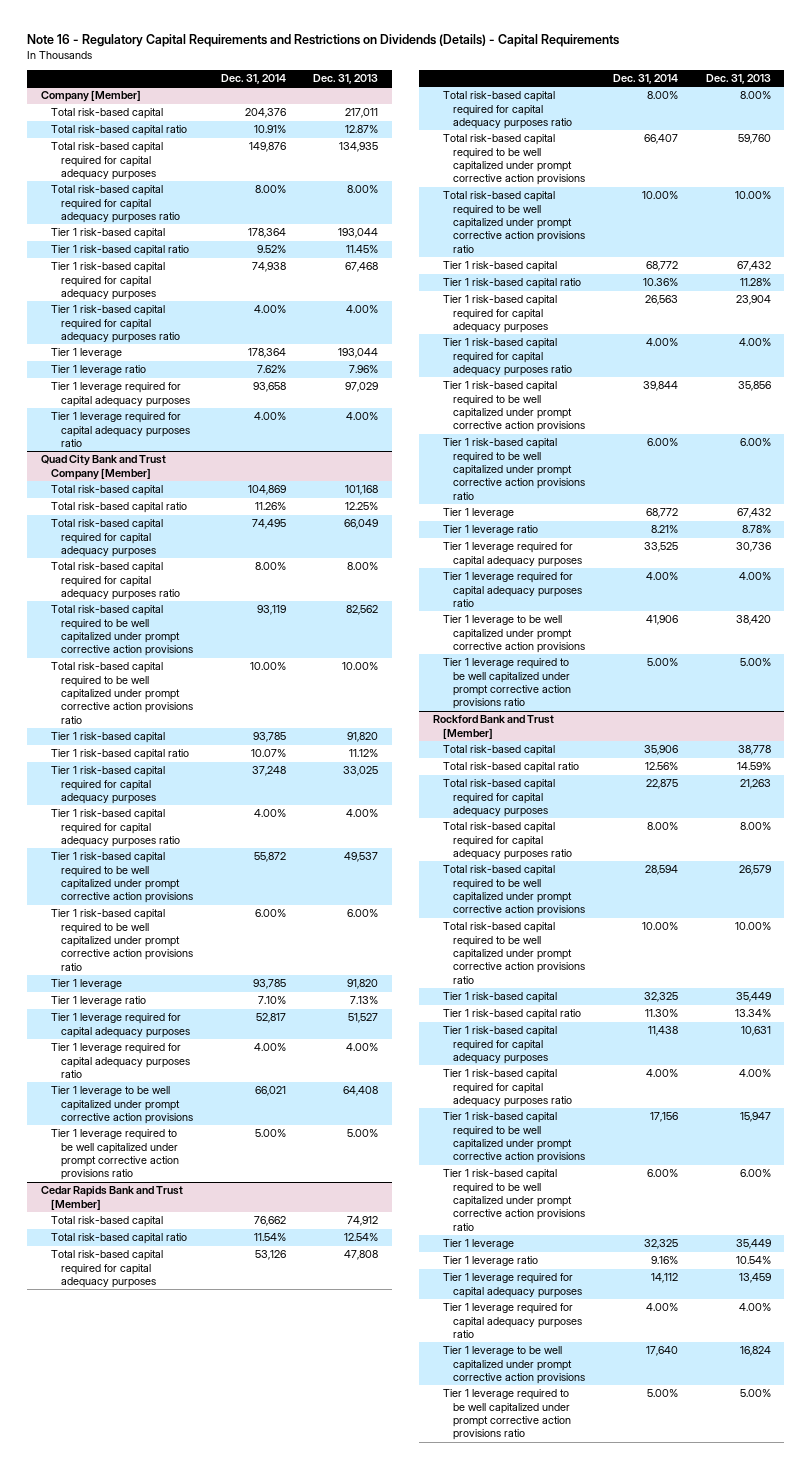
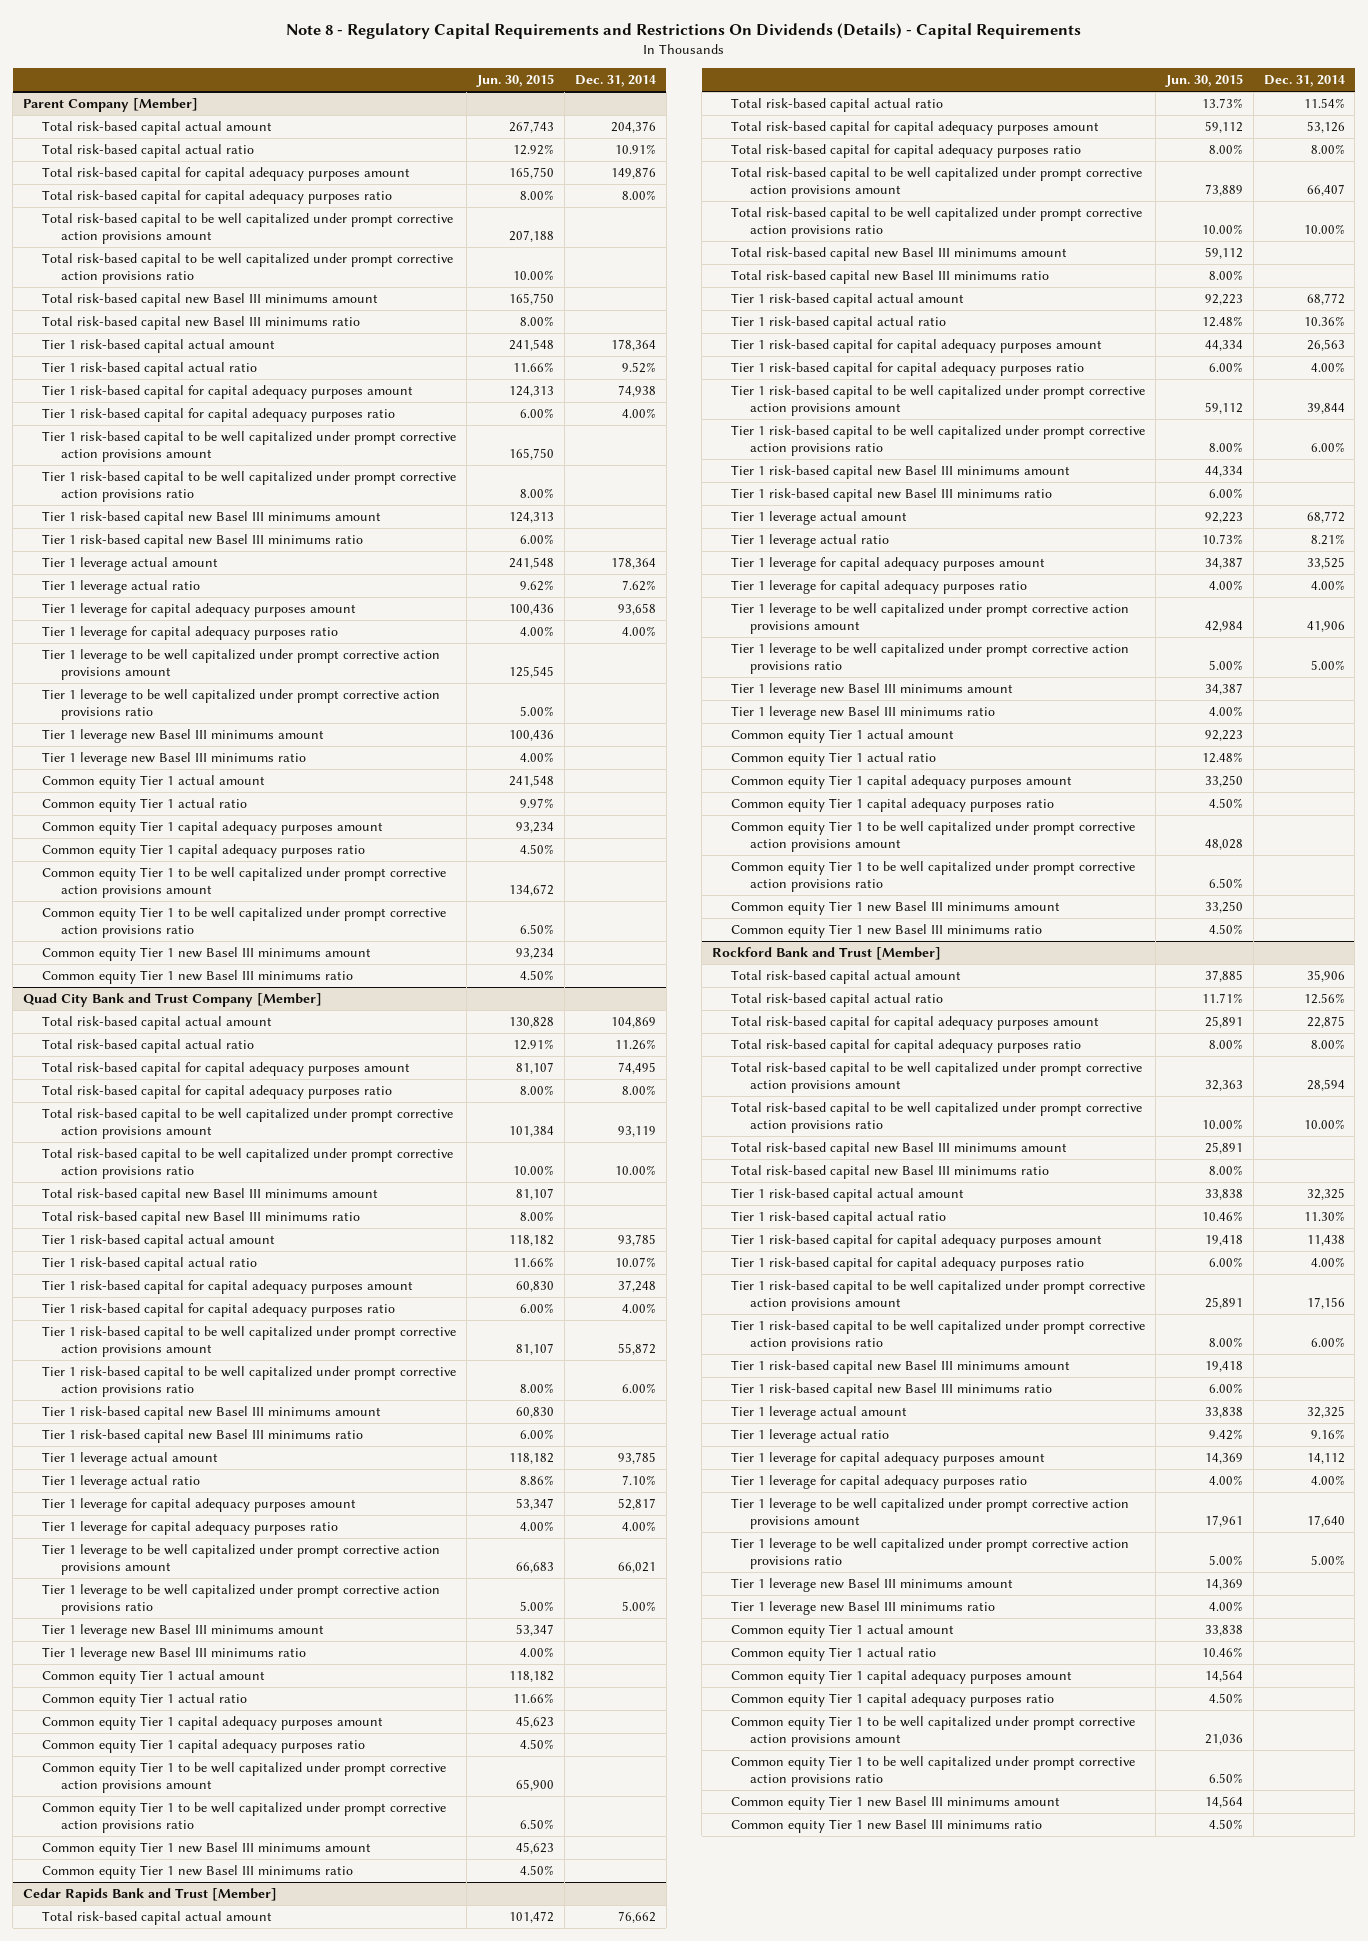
- Note 16 - Regulatory Capital Requirements and Restrictions on Dividends (Details) - Capital Requirements
+ Note 8 - Regulatory Capital Requirements and Restrictions On Dividends (Details) - Capital Requirements
- | Dec. 31, 2014 | Dec. 31, 2013
+ | Jun. 30, 2015 | Dec. 31, 2014
- Company [Member]
- Total risk-based capital | 204,376 | 217,011
- Total risk-based capital ratio | 10.91% | 12.87%
- Total risk-based capital required for capital adequacy purposes | 149,876 | 134,935
- Total risk-based capital required for capital adequacy purposes ratio | 8.00% | 8.00%
- Tier 1 risk-based capital | 178,364 | 193,044
- Tier 1 risk-based capital ratio | 9.52% | 11.45%
- Tier 1 risk-based capital required for capital adequacy purposes | 74,938 | 67,468
- Tier 1 risk-based capital required for capital adequacy purposes ratio | 4.00% | 4.00%
- Tier 1 leverage | 178,364 | 193,044
- Tier 1 leverage ratio | 7.62% | 7.96%
- Tier 1 leverage required for capital adequacy purposes | 93,658 | 97,029
- Tier 1 leverage required for capital adequacy purposes ratio | 4.00% | 4.00%
+ Parent Company [Member]
+ Total risk-based capital actual amount | 267,743 | 204,376
+ Total risk-based capital actual ratio | 12.92% | 10.91%
+ Total risk-based capital for capital adequacy purposes amount | 165,750 | 149,876
+ Total risk-based capital for capital adequacy purposes ratio | 8.00% | 8.00%
+ Total risk-based capital to be well capitalized under prompt corrective action provisions amount | 207,188 |
+ Total risk-based capital to be well capitalized under prompt corrective action provisions ratio | 10.00% |
+ Total risk-based capital new Basel III minimums amount | 165,750 |
+ Total risk-based capital new Basel III minimums ratio | 8.00% |
+ Tier 1 risk-based capital actual amount | 241,548 | 178,364
+ Tier 1 risk-based capital actual ratio | 11.66% | 9.52%
+ Tier 1 risk-based capital for capital adequacy purposes amount | 124,313 | 74,938
+ Tier 1 risk-based capital for capital adequacy purposes ratio | 6.00% | 4.00%
+ Tier 1 risk-based capital to be well capitalized under prompt corrective action provisions amount | 165,750 |
+ Tier 1 risk-based capital to be well capitalized under prompt corrective action provisions ratio | 8.00% |
+ Tier 1 risk-based capital new Basel III minimums amount | 124,313 |
+ Tier 1 risk-based capital new Basel III minimums ratio | 6.00% |
+ Tier 1 leverage actual amount | 241,548 | 178,364
+ Tier 1 leverage actual ratio | 9.62% | 7.62%
+ Tier 1 leverage for capital adequacy purposes amount | 100,436 | 93,658
+ Tier 1 leverage for capital adequacy purposes ratio | 4.00% | 4.00%
+ Tier 1 leverage to be well capitalized under prompt corrective action provisions amount | 125,545 |
+ Tier 1 leverage to be well capitalized under prompt corrective action provisions ratio | 5.00% |
+ Tier 1 leverage new Basel III minimums amount | 100,436 |
+ Tier 1 leverage new Basel III minimums ratio | 4.00% |
+ Common equity Tier 1 actual amount | 241,548 |
+ Common equity Tier 1 actual ratio | 9.97% |
+ Common equity Tier 1 capital adequacy purposes amount | 93,234 |
+ Common equity Tier 1 capital adequacy purposes ratio | 4.50% |
+ Common equity Tier 1 to be well capitalized under prompt corrective action provisions amount | 134,672 |
+ Common equity Tier 1 to be well capitalized under prompt corrective action provisions ratio | 6.50% |
+ Common equity Tier 1 new Basel III minimums amount | 93,234 |
+ Common equity Tier 1 new Basel III minimums ratio | 4.50% |
@ Quad City Bank and Trust Company [Member]
- Total risk-based capital | 104,869 | 101,168
- Total risk-based capital ratio | 11.26% | 12.25%
- Total risk-based capital required for capital adequacy purposes | 74,495 | 66,049
- Total risk-based capital required for capital adequacy purposes ratio | 8.00% | 8.00%
- Total risk-based capital required to be well capitalized under prompt corrective action provisions | 93,119 | 82,562
- Total risk-based capital required to be well capitalized under prompt corrective action provisions ratio | 10.00% | 10.00%
- Tier 1 risk-based capital | 93,785 | 91,820
- Tier 1 risk-based capital ratio | 10.07% | 11.12%
- Tier 1 risk-based capital required for capital adequacy purposes | 37,248 | 33,025
- Tier 1 risk-based capital required for capital adequacy purposes ratio | 4.00% | 4.00%
- Tier 1 risk-based capital required to be well capitalized under prompt corrective action provisions | 55,872 | 49,537
- Tier 1 risk-based capital required to be well capitalized under prompt corrective action provisions ratio | 6.00% | 6.00%
- Tier 1 leverage | 93,785 | 91,820
- Tier 1 leverage ratio | 7.10% | 7.13%
- Tier 1 leverage required for capital adequacy purposes | 52,817 | 51,527
- Tier 1 leverage required for capital adequacy purposes ratio | 4.00% | 4.00%
- Tier 1 leverage to be well capitalized under prompt corrective action provisions | 66,021 | 64,408
- Tier 1 leverage required to be well capitalized under prompt corrective action provisions ratio | 5.00% | 5.00%
+ Total risk-based capital actual amount | 130,828 | 104,869
+ Total risk-based capital actual ratio | 12.91% | 11.26%
+ Total risk-based capital for capital adequacy purposes amount | 81,107 | 74,495
+ Total risk-based capital for capital adequacy purposes ratio | 8.00% | 8.00%
+ Total risk-based capital to be well capitalized under prompt corrective action provisions amount | 101,384 | 93,119
+ Total risk-based capital to be well capitalized under prompt corrective action provisions ratio | 10.00% | 10.00%
+ Total risk-based capital new Basel III minimums amount | 81,107 |
+ Total risk-based capital new Basel III minimums ratio | 8.00% |
+ Tier 1 risk-based capital actual amount | 118,182 | 93,785
+ Tier 1 risk-based capital actual ratio | 11.66% | 10.07%
+ Tier 1 risk-based capital for capital adequacy purposes amount | 60,830 | 37,248
+ Tier 1 risk-based capital for capital adequacy purposes ratio | 6.00% | 4.00%
+ Tier 1 risk-based capital to be well capitalized under prompt corrective action provisions amount | 81,107 | 55,872
+ Tier 1 risk-based capital to be well capitalized under prompt corrective action provisions ratio | 8.00% | 6.00%
+ Tier 1 risk-based capital new Basel III minimums amount | 60,830 |
+ Tier 1 risk-based capital new Basel III minimums ratio | 6.00% |
+ Tier 1 leverage actual amount | 118,182 | 93,785
+ Tier 1 leverage actual ratio | 8.86% | 7.10%
+ Tier 1 leverage for capital adequacy purposes amount | 53,347 | 52,817
+ Tier 1 leverage for capital adequacy purposes ratio | 4.00% | 4.00%
+ Tier 1 leverage to be well capitalized under prompt corrective action provisions amount | 66,683 | 66,021
+ Tier 1 leverage to be well capitalized under prompt corrective action provisions ratio | 5.00% | 5.00%
+ Tier 1 leverage new Basel III minimums amount | 53,347 |
+ Tier 1 leverage new Basel III minimums ratio | 4.00% |
+ Common equity Tier 1 actual amount | 118,182 |
+ Common equity Tier 1 actual ratio | 11.66% |
+ Common equity Tier 1 capital adequacy purposes amount | 45,623 |
+ Common equity Tier 1 capital adequacy purposes ratio | 4.50% |
+ Common equity Tier 1 to be well capitalized under prompt corrective action provisions amount | 65,900 |
+ Common equity Tier 1 to be well capitalized under prompt corrective action provisions ratio | 6.50% |
+ Common equity Tier 1 new Basel III minimums amount | 45,623 |
+ Common equity Tier 1 new Basel III minimums ratio | 4.50% |
@ Cedar Rapids Bank and Trust [Member]
- Total risk-based capital | 76,662 | 74,912
- Total risk-based capital ratio | 11.54% | 12.54%
- Total risk-based capital required for capital adequacy purposes | 53,126 | 47,808
- Total risk-based capital required for capital adequacy purposes ratio | 8.00% | 8.00%
- Total risk-based capital required to be well capitalized under prompt corrective action provisions | 66,407 | 59,760
- Total risk-based capital required to be well capitalized under prompt corrective action provisions ratio | 10.00% | 10.00%
- Tier 1 risk-based capital | 68,772 | 67,432
- Tier 1 risk-based capital ratio | 10.36% | 11.28%
- Tier 1 risk-based capital required for capital adequacy purposes | 26,563 | 23,904
- Tier 1 risk-based capital required for capital adequacy purposes ratio | 4.00% | 4.00%
- Tier 1 risk-based capital required to be well capitalized under prompt corrective action provisions | 39,844 | 35,856
- Tier 1 risk-based capital required to be well capitalized under prompt corrective action provisions ratio | 6.00% | 6.00%
- Tier 1 leverage | 68,772 | 67,432
- Tier 1 leverage ratio | 8.21% | 8.78%
- Tier 1 leverage required for capital adequacy purposes | 33,525 | 30,736
- Tier 1 leverage required for capital adequacy purposes ratio | 4.00% | 4.00%
- Tier 1 leverage to be well capitalized under prompt corrective action provisions | 41,906 | 38,420
- Tier 1 leverage required to be well capitalized under prompt corrective action provisions ratio | 5.00% | 5.00%
+ Total risk-based capital actual amount | 101,472 | 76,662
+ Total risk-based capital actual ratio | 13.73% | 11.54%
+ Total risk-based capital for capital adequacy purposes amount | 59,112 | 53,126
+ Total risk-based capital for capital adequacy purposes ratio | 8.00% | 8.00%
+ Total risk-based capital to be well capitalized under prompt corrective action provisions amount | 73,889 | 66,407
+ Total risk-based capital to be well capitalized under prompt corrective action provisions ratio | 10.00% | 10.00%
+ Total risk-based capital new Basel III minimums amount | 59,112 |
+ Total risk-based capital new Basel III minimums ratio | 8.00% |
+ Tier 1 risk-based capital actual amount | 92,223 | 68,772
+ Tier 1 risk-based capital actual ratio | 12.48% | 10.36%
+ Tier 1 risk-based capital for capital adequacy purposes amount | 44,334 | 26,563
+ Tier 1 risk-based capital for capital adequacy purposes ratio | 6.00% | 4.00%
+ Tier 1 risk-based capital to be well capitalized under prompt corrective action provisions amount | 59,112 | 39,844
+ Tier 1 risk-based capital to be well capitalized under prompt corrective action provisions ratio | 8.00% | 6.00%
+ Tier 1 risk-based capital new Basel III minimums amount | 44,334 |
+ Tier 1 risk-based capital new Basel III minimums ratio | 6.00% |
+ Tier 1 leverage actual amount | 92,223 | 68,772
+ Tier 1 leverage actual ratio | 10.73% | 8.21%
+ Tier 1 leverage for capital adequacy purposes amount | 34,387 | 33,525
+ Tier 1 leverage for capital adequacy purposes ratio | 4.00% | 4.00%
+ Tier 1 leverage to be well capitalized under prompt corrective action provisions amount | 42,984 | 41,906
+ Tier 1 leverage to be well capitalized under prompt corrective action provisions ratio | 5.00% | 5.00%
+ Tier 1 leverage new Basel III minimums amount | 34,387 |
+ Tier 1 leverage new Basel III minimums ratio | 4.00% |
+ Common equity Tier 1 actual amount | 92,223 |
+ Common equity Tier 1 actual ratio | 12.48% |
+ Common equity Tier 1 capital adequacy purposes amount | 33,250 |
+ Common equity Tier 1 capital adequacy purposes ratio | 4.50% |
+ Common equity Tier 1 to be well capitalized under prompt corrective action provisions amount | 48,028 |
+ Common equity Tier 1 to be well capitalized under prompt corrective action provisions ratio | 6.50% |
+ Common equity Tier 1 new Basel III minimums amount | 33,250 |
+ Common equity Tier 1 new Basel III minimums ratio | 4.50% |
@ Rockford Bank and Trust [Member]
- Total risk-based capital | 35,906 | 38,778
- Total risk-based capital ratio | 12.56% | 14.59%
- Total risk-based capital required for capital adequacy purposes | 22,875 | 21,263
- Total risk-based capital required for capital adequacy purposes ratio | 8.00% | 8.00%
- Total risk-based capital required to be well capitalized under prompt corrective action provisions | 28,594 | 26,579
- Total risk-based capital required to be well capitalized under prompt corrective action provisions ratio | 10.00% | 10.00%
- Tier 1 risk-based capital | 32,325 | 35,449
- Tier 1 risk-based capital ratio | 11.30% | 13.34%
- Tier 1 risk-based capital required for capital adequacy purposes | 11,438 | 10,631
- Tier 1 risk-based capital required for capital adequacy purposes ratio | 4.00% | 4.00%
- Tier 1 risk-based capital required to be well capitalized under prompt corrective action provisions | 17,156 | 15,947
- Tier 1 risk-based capital required to be well capitalized under prompt corrective action provisions ratio | 6.00% | 6.00%
- Tier 1 leverage | 32,325 | 35,449
- Tier 1 leverage ratio | 9.16% | 10.54%
- Tier 1 leverage required for capital adequacy purposes | 14,112 | 13,459
- Tier 1 leverage required for capital adequacy purposes ratio | 4.00% | 4.00%
- Tier 1 leverage to be well capitalized under prompt corrective action provisions | 17,640 | 16,824
- Tier 1 leverage required to be well capitalized under prompt corrective action provisions ratio | 5.00% | 5.00%
+ Total risk-based capital actual amount | 37,885 | 35,906
+ Total risk-based capital actual ratio | 11.71% | 12.56%
+ Total risk-based capital for capital adequacy purposes amount | 25,891 | 22,875
+ Total risk-based capital for capital adequacy purposes ratio | 8.00% | 8.00%
+ Total risk-based capital to be well capitalized under prompt corrective action provisions amount | 32,363 | 28,594
+ Total risk-based capital to be well capitalized under prompt corrective action provisions ratio | 10.00% | 10.00%
+ Total risk-based capital new Basel III minimums amount | 25,891 |
+ Total risk-based capital new Basel III minimums ratio | 8.00% |
+ Tier 1 risk-based capital actual amount | 33,838 | 32,325
+ Tier 1 risk-based capital actual ratio | 10.46% | 11.30%
+ Tier 1 risk-based capital for capital adequacy purposes amount | 19,418 | 11,438
+ Tier 1 risk-based capital for capital adequacy purposes ratio | 6.00% | 4.00%
+ Tier 1 risk-based capital to be well capitalized under prompt corrective action provisions amount | 25,891 | 17,156
+ Tier 1 risk-based capital to be well capitalized under prompt corrective action provisions ratio | 8.00% | 6.00%
+ Tier 1 risk-based capital new Basel III minimums amount | 19,418 |
+ Tier 1 risk-based capital new Basel III minimums ratio | 6.00% |
+ Tier 1 leverage actual amount | 33,838 | 32,325
+ Tier 1 leverage actual ratio | 9.42% | 9.16%
+ Tier 1 leverage for capital adequacy purposes amount | 14,369 | 14,112
+ Tier 1 leverage for capital adequacy purposes ratio | 4.00% | 4.00%
+ Tier 1 leverage to be well capitalized under prompt corrective action provisions amount | 17,961 | 17,640
+ Tier 1 leverage to be well capitalized under prompt corrective action provisions ratio | 5.00% | 5.00%
+ Tier 1 leverage new Basel III minimums amount | 14,369 |
+ Tier 1 leverage new Basel III minimums ratio | 4.00% |
+ Common equity Tier 1 actual amount | 33,838 |
+ Common equity Tier 1 actual ratio | 10.46% |
+ Common equity Tier 1 capital adequacy purposes amount | 14,564 |
+ Common equity Tier 1 capital adequacy purposes ratio | 4.50% |
+ Common equity Tier 1 to be well capitalized under prompt corrective action provisions amount | 21,036 |
+ Common equity Tier 1 to be well capitalized under prompt corrective action provisions ratio | 6.50% |
+ Common equity Tier 1 new Basel III minimums amount | 14,564 |
+ Common equity Tier 1 new Basel III minimums ratio | 4.50% |

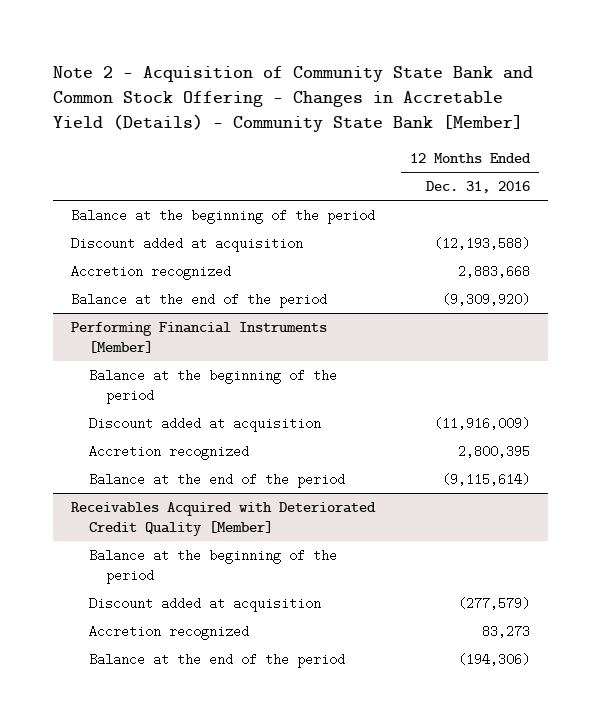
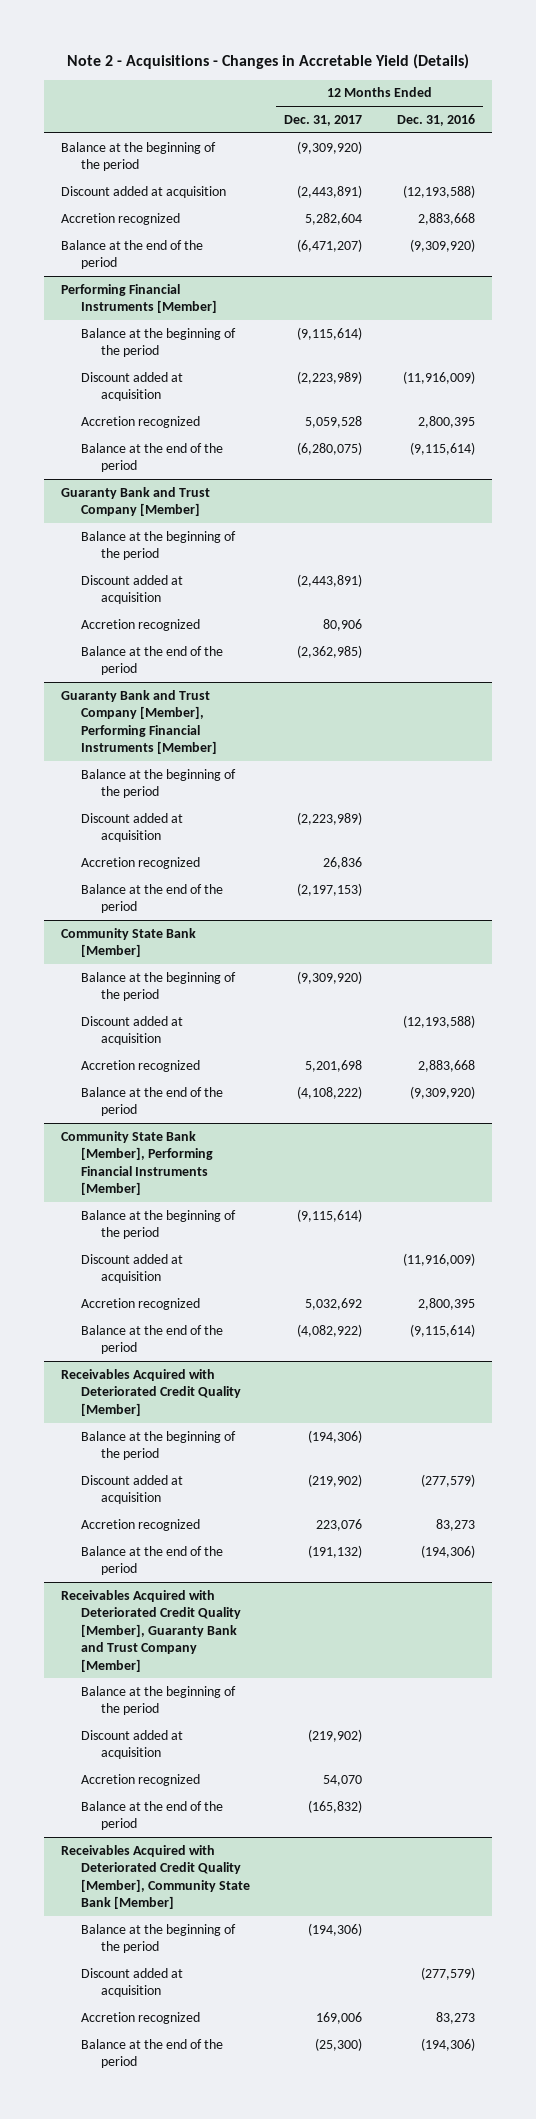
- Note 2 - Acquisition of Community State Bank and Common Stock Offering - Changes in Accretable Yield (Details) - Community State Bank [Member]
+ Note 2 - Acquisitions - Changes in Accretable Yield (Details)
- | 12 Months Ended Dec. 31, 2016
+ | 12 Months Ended Dec. 31, 2017 | 12 Months Ended Dec. 31, 2016
+ Guaranty Bank and Trust Company [Member]
+ Balance at the beginning of the period
+ Discount added at acquisition | (2,443,891) |
+ Accretion recognized | 80,906 |
+ Balance at the end of the period | (2,362,985) |
+ Guaranty Bank and Trust Company [Member], Performing Financial Instruments [Member]
+ Balance at the beginning of the period
+ Discount added at acquisition | (2,223,989) |
+ Accretion recognized | 26,836 |
+ Balance at the end of the period | (2,197,153) |
+ Community State Bank [Member]
+ Balance at the beginning of the period | (9,309,920) |
+ Discount added at acquisition | | (12,193,588)
+ Accretion recognized | 5,201,698 | 2,883,668
+ Balance at the end of the period | (4,108,222) | (9,309,920)
+ Community State Bank [Member], Performing Financial Instruments [Member]
+ Balance at the beginning of the period | (9,115,614) |
+ Discount added at acquisition | | (11,916,009)
+ Accretion recognized | 5,032,692 | 2,800,395
+ Balance at the end of the period | (4,082,922) | (9,115,614)
+ Receivables Acquired with Deteriorated Credit Quality [Member], Guaranty Bank and Trust Company [Member]
+ Balance at the beginning of the period
+ Discount added at acquisition | (219,902) |
+ Accretion recognized | 54,070 |
+ Balance at the end of the period | (165,832) |
+ Receivables Acquired with Deteriorated Credit Quality [Member], Community State Bank [Member]
+ Balance at the beginning of the period | (194,306) |
+ Discount added at acquisition | | (277,579)
+ Accretion recognized | 169,006 | 83,273
+ Balance at the end of the period | (25,300) | (194,306)

